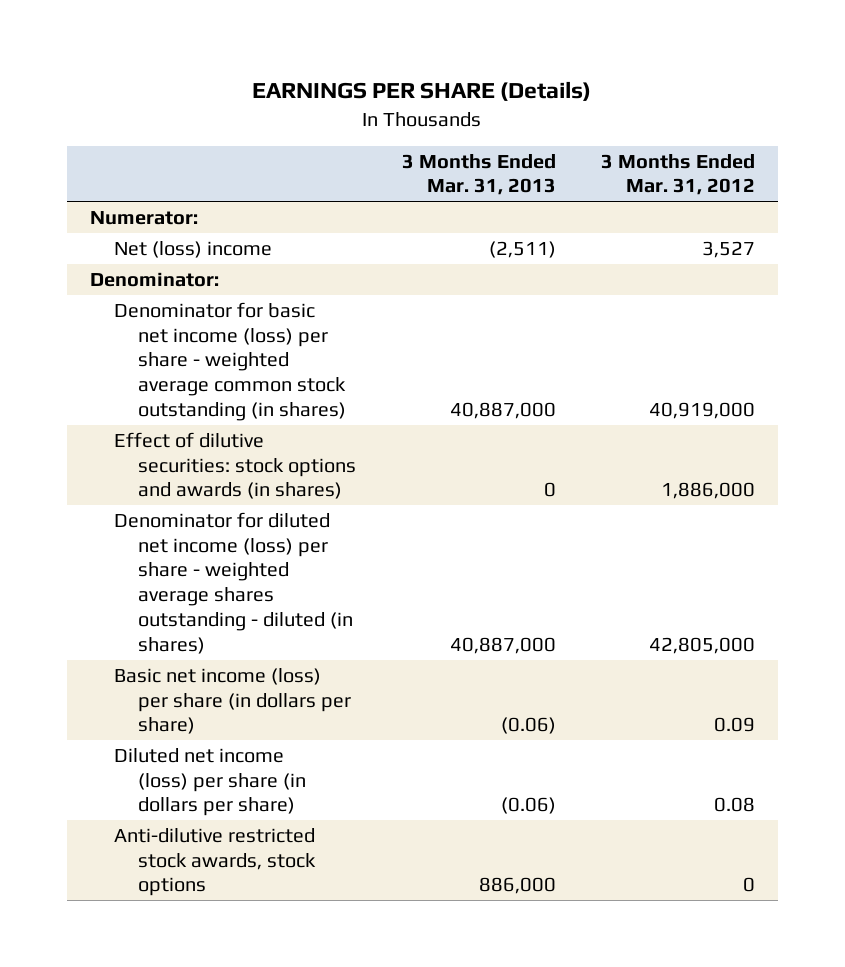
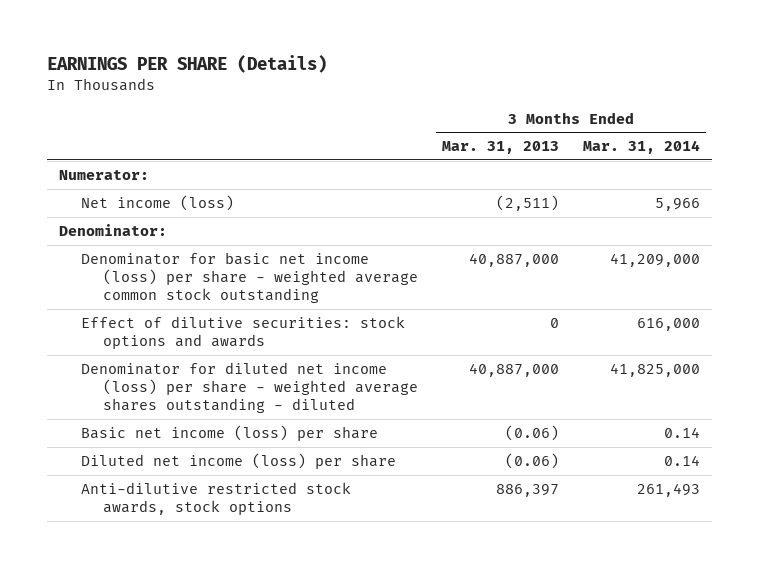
- | 3 Months Ended Mar. 31, 2013 | 3 Months Ended Mar. 31, 2012
+ | 3 Months Ended Mar. 31, 2013 | 3 Months Ended Mar. 31, 2014
- Net (loss) income | (2,511) | 3,527
+ Net income (loss) | (2,511) | 5,966
- Denominator for basic net income (loss) per share - weighted average common stock outstanding (in shares) | 40,887,000 | 40,919,000
- Effect of dilutive securities: stock options and awards (in shares) | 0 | 1,886,000
- Denominator for diluted net income (loss) per share - weighted average shares outstanding - diluted (in shares) | 40,887,000 | 42,805,000
- Basic net income (loss) per share (in dollars per share) | (0.06) | 0.09
- Diluted net income (loss) per share (in dollars per share) | (0.06) | 0.08
- Anti-dilutive restricted stock awards, stock options | 886,000 | 0
+ Denominator for basic net income (loss) per share - weighted average common stock outstanding | 40,887,000 | 41,209,000
+ Effect of dilutive securities: stock options and awards | 0 | 616,000
+ Denominator for diluted net income (loss) per share - weighted average shares outstanding - diluted | 40,887,000 | 41,825,000
+ Basic net income (loss) per share | (0.06) | 0.14
+ Diluted net income (loss) per share | (0.06) | 0.14
+ Anti-dilutive restricted stock awards, stock options | 886,397 | 261,493

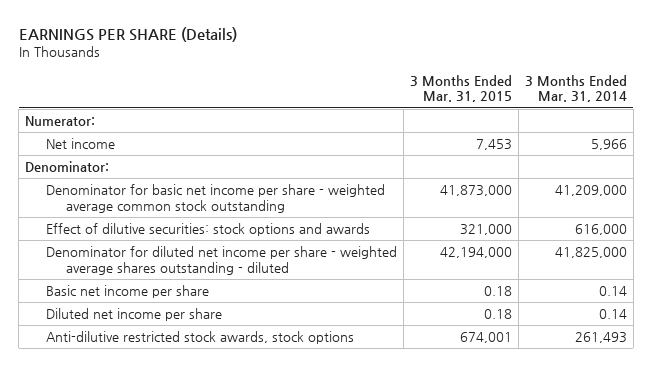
- | 3 Months Ended Mar. 31, 2013 | 3 Months Ended Mar. 31, 2014
+ | 3 Months Ended Mar. 31, 2015 | 3 Months Ended Mar. 31, 2014
- Net income (loss) | (2,511) | 5,966
+ Net income | 7,453 | 5,966
- Denominator for basic net income (loss) per share - weighted average common stock outstanding | 40,887,000 | 41,209,000
+ Denominator for basic net income per share - weighted average common stock outstanding | 41,873,000 | 41,209,000
- Denominator for diluted net income (loss) per share - weighted average shares outstanding - diluted | 40,887,000 | 41,825,000
- Basic net income (loss) per share | (0.06) | 0.14
- Diluted net income (loss) per share | (0.06) | 0.14
+ Denominator for diluted net income per share - weighted average shares outstanding - diluted | 42,194,000 | 41,825,000
+ Basic net income per share | 0.18 | 0.14
+ Diluted net income per share | 0.18 | 0.14

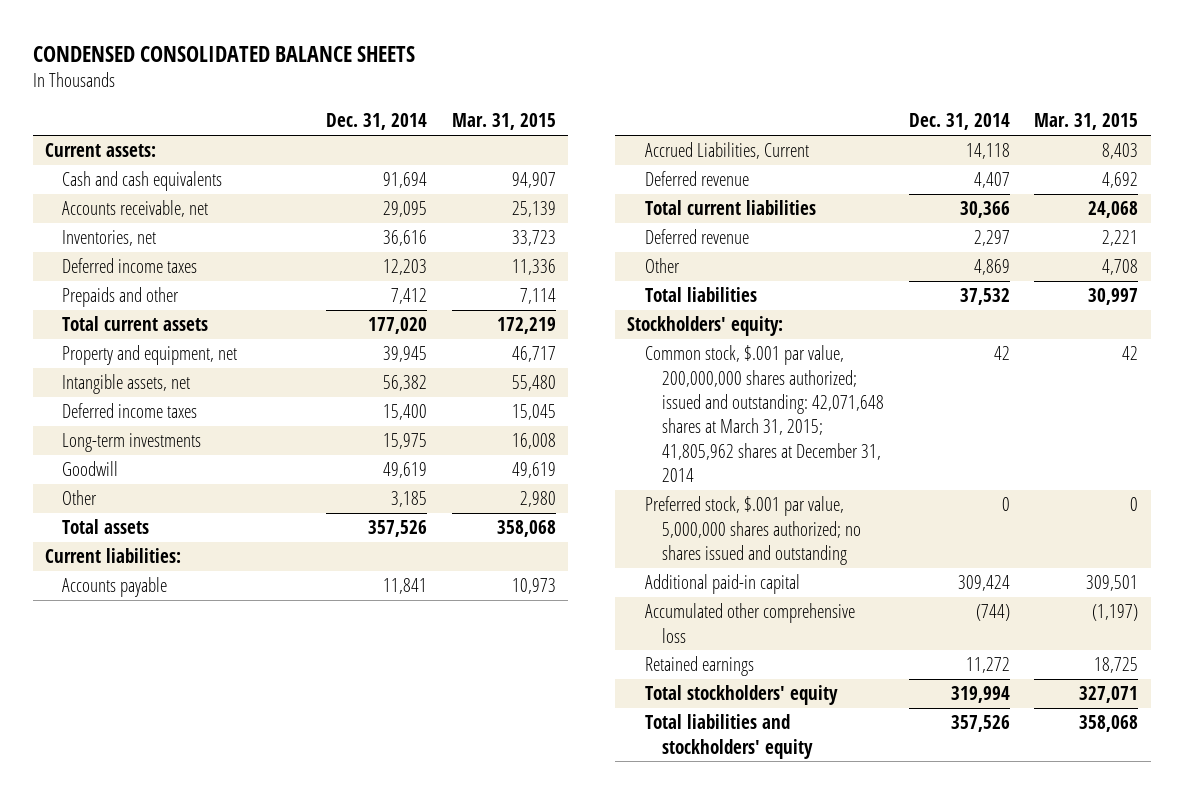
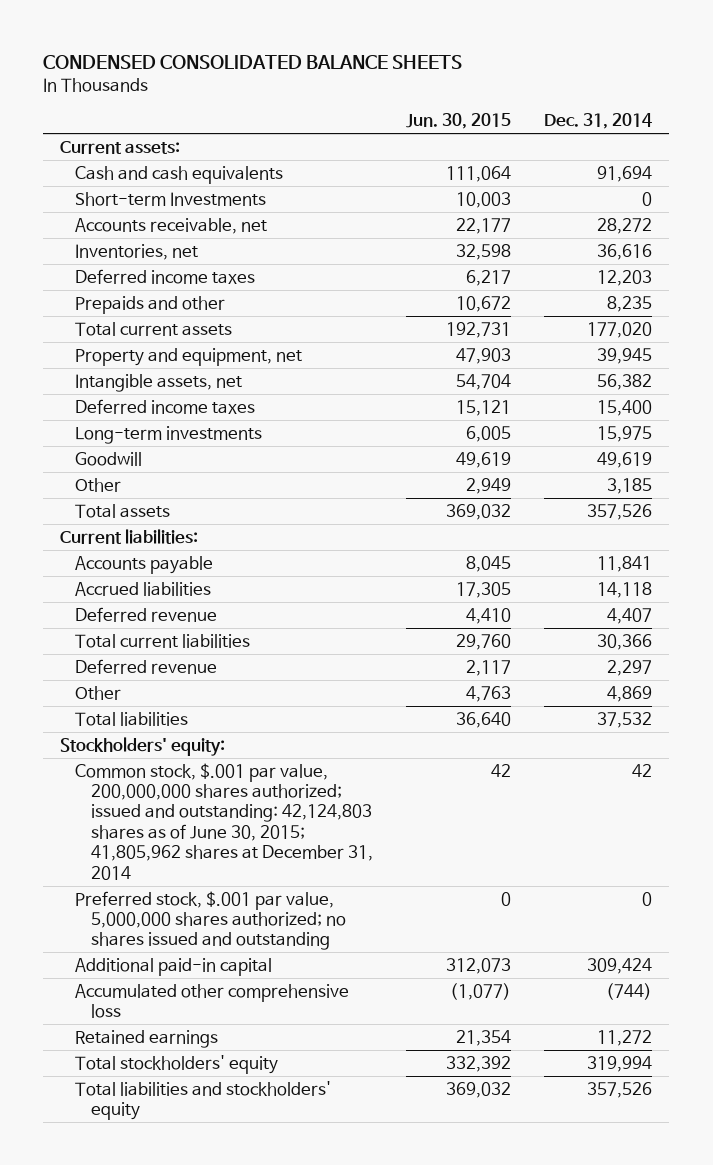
- | Dec. 31, 2014 | Mar. 31, 2015
+ | Jun. 30, 2015 | Dec. 31, 2014
- Accounts receivable, net | 29,095 | 25,139
+ Short-term Investments | 10,003 | 0
+ Accounts receivable, net | 22,177 | 28,272
- Prepaids and other | 7,412 | 7,114
+ Prepaids and other | 10,672 | 8,235
- Accrued Liabilities, Current | 14,118 | 8,403
+ Accrued liabilities | 17,305 | 14,118
- Common stock, $.001 par value, 200,000,000 shares authorized; issued and outstanding: 42,071,648 shares at March 31, 2015; 41,805,962 shares at December 31, 2014 | 42 | 42
+ Common stock, $.001 par value, 200,000,000 shares authorized; issued and outstanding: 42,124,803 shares as of June 30, 2015; 41,805,962 shares at December 31, 2014 | 42 | 42

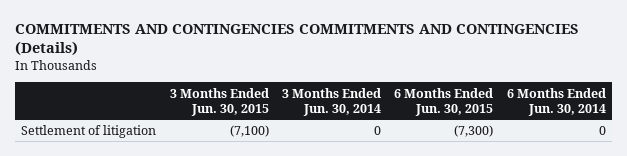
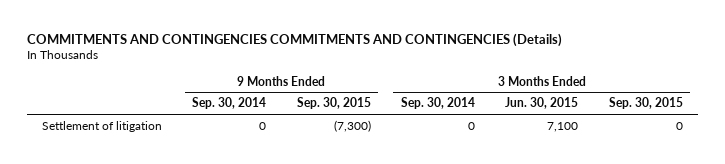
- | 3 Months Ended Jun. 30, 2015 | 3 Months Ended Jun. 30, 2014 | 6 Months Ended Jun. 30, 2015 | 6 Months Ended Jun. 30, 2014
+ | 9 Months Ended Sep. 30, 2014 | 9 Months Ended Sep. 30, 2015 | 3 Months Ended Sep. 30, 2014 | 3 Months Ended Jun. 30, 2015 | 3 Months Ended Sep. 30, 2015
- Settlement of litigation | (7,100) | 0 | (7,300) | 0
+ Settlement of litigation | 0 | (7,300) | 0 | 7,100 | 0

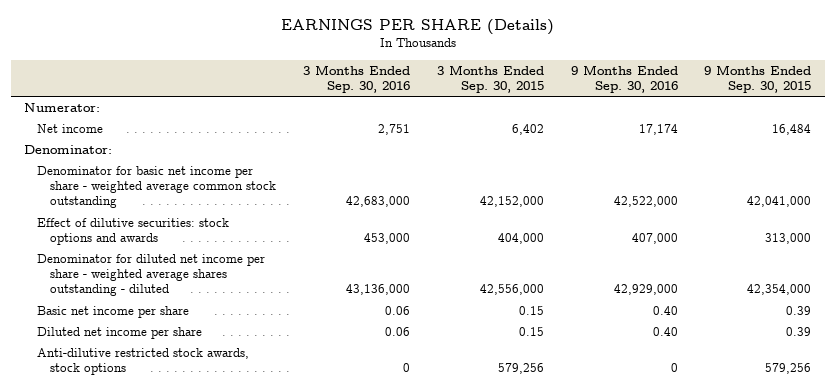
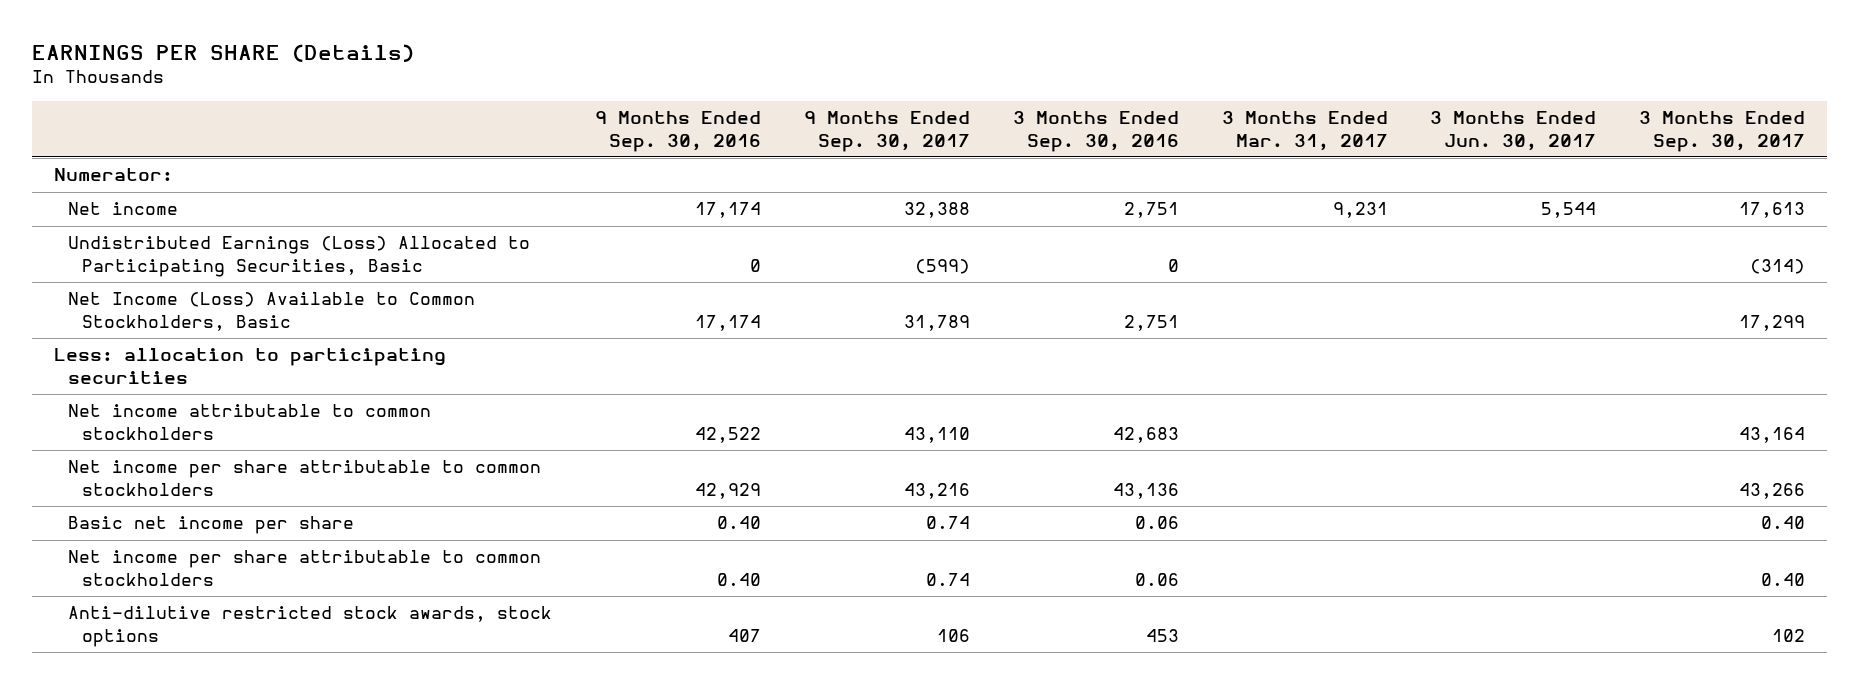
- | 3 Months Ended Sep. 30, 2016 | 3 Months Ended Sep. 30, 2015 | 9 Months Ended Sep. 30, 2016 | 9 Months Ended Sep. 30, 2015
+ | 9 Months Ended Sep. 30, 2016 | 9 Months Ended Sep. 30, 2017 | 3 Months Ended Sep. 30, 2016 | 3 Months Ended Mar. 31, 2017 | 3 Months Ended Jun. 30, 2017 | 3 Months Ended Sep. 30, 2017
- Denominator:
- Denominator for basic net income per share - weighted average common stock outstanding | 42,683,000 | 42,152,000 | 42,522,000 | 42,041,000
- Effect of dilutive securities: stock options and awards | 453,000 | 404,000 | 407,000 | 313,000
- Denominator for diluted net income per share - weighted average shares outstanding - diluted | 43,136,000 | 42,556,000 | 42,929,000 | 42,354,000
+ Undistributed Earnings (Loss) Allocated to Participating Securities, Basic | 0 | (599) | 0 | | | (314)
+ Net Income (Loss) Available to Common Stockholders, Basic | 17,174 | 31,789 | 2,751 | | | 17,299
+ Less: allocation to participating securities
+ Net income attributable to common stockholders | 42,522 | 43,110 | 42,683 | | | 43,164
+ Net income per share attributable to common stockholders | 42,929 | 43,216 | 43,136 | | | 43,266
- Diluted net income per share | 0.06 | 0.15 | 0.40 | 0.39
- Anti-dilutive restricted stock awards, stock options | 0 | 579,256 | 0 | 579,256
+ Net income per share attributable to common stockholders | 0.40 | 0.74 | 0.06 | | | 0.40
+ Anti-dilutive restricted stock awards, stock options | 407 | 106 | 453 | | | 102

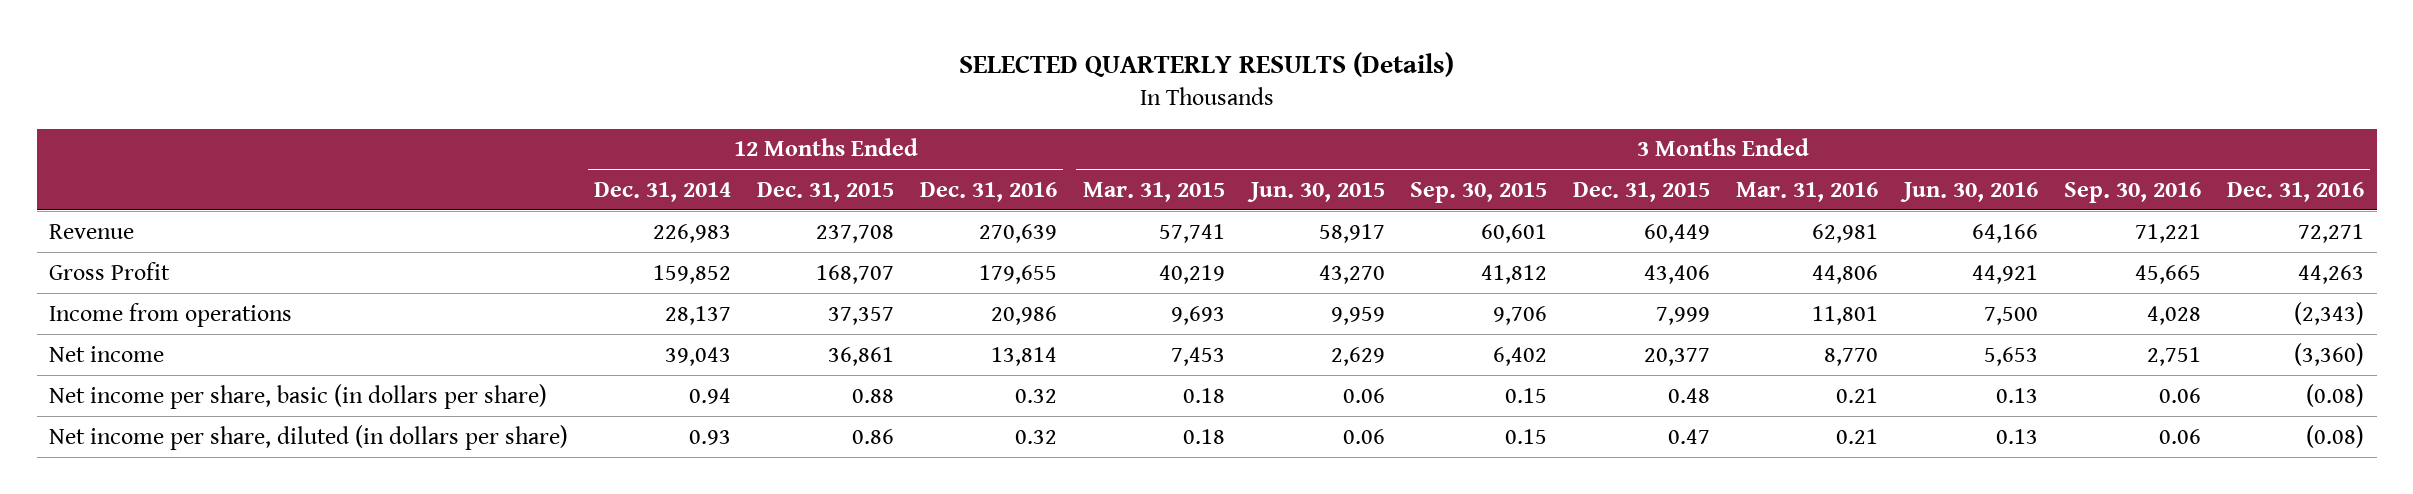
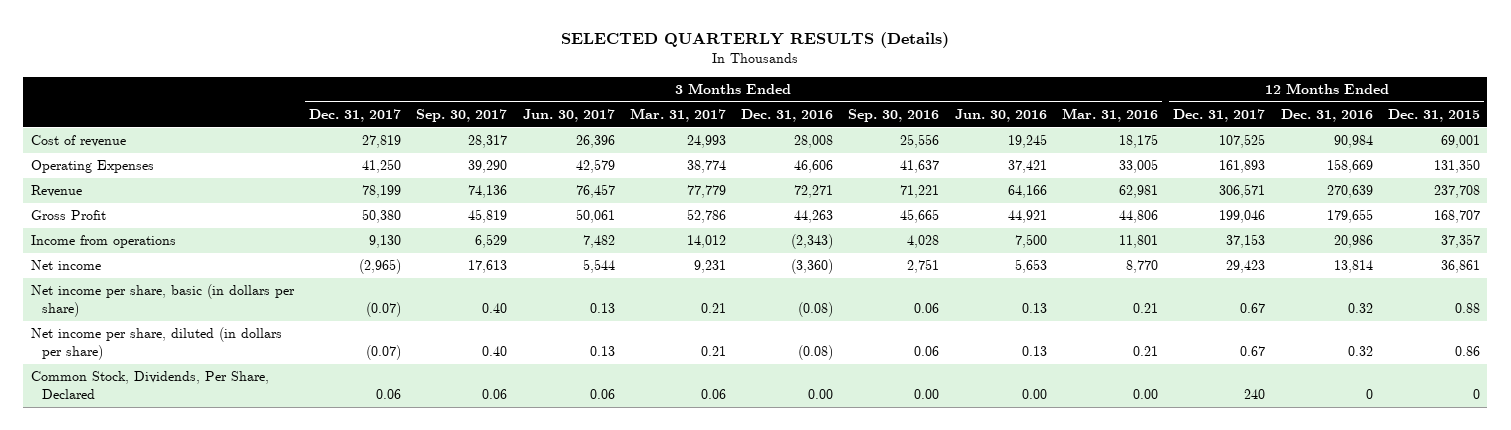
- | 12 Months Ended Dec. 31, 2014 | 12 Months Ended Dec. 31, 2015 | 12 Months Ended Dec. 31, 2016 | 3 Months Ended Mar. 31, 2015 | 3 Months Ended Jun. 30, 2015 | 3 Months Ended Sep. 30, 2015 | 3 Months Ended Dec. 31, 2015 | 3 Months Ended Mar. 31, 2016 | 3 Months Ended Jun. 30, 2016 | 3 Months Ended Sep. 30, 2016 | 3 Months Ended Dec. 31, 2016
+ | 3 Months Ended Dec. 31, 2017 | 3 Months Ended Sep. 30, 2017 | 3 Months Ended Jun. 30, 2017 | 3 Months Ended Mar. 31, 2017 | 3 Months Ended Dec. 31, 2016 | 3 Months Ended Sep. 30, 2016 | 3 Months Ended Jun. 30, 2016 | 3 Months Ended Mar. 31, 2016 | 12 Months Ended Dec. 31, 2017 | 12 Months Ended Dec. 31, 2016 | 12 Months Ended Dec. 31, 2015
+ Cost of revenue | 27,819 | 28,317 | 26,396 | 24,993 | 28,008 | 25,556 | 19,245 | 18,175 | 107,525 | 90,984 | 69,001
+ Operating Expenses | 41,250 | 39,290 | 42,579 | 38,774 | 46,606 | 41,637 | 37,421 | 33,005 | 161,893 | 158,669 | 131,350
+ Common Stock, Dividends, Per Share, Declared | 0.06 | 0.06 | 0.06 | 0.06 | 0.00 | 0.00 | 0.00 | 0.00 | 240 | 0 | 0

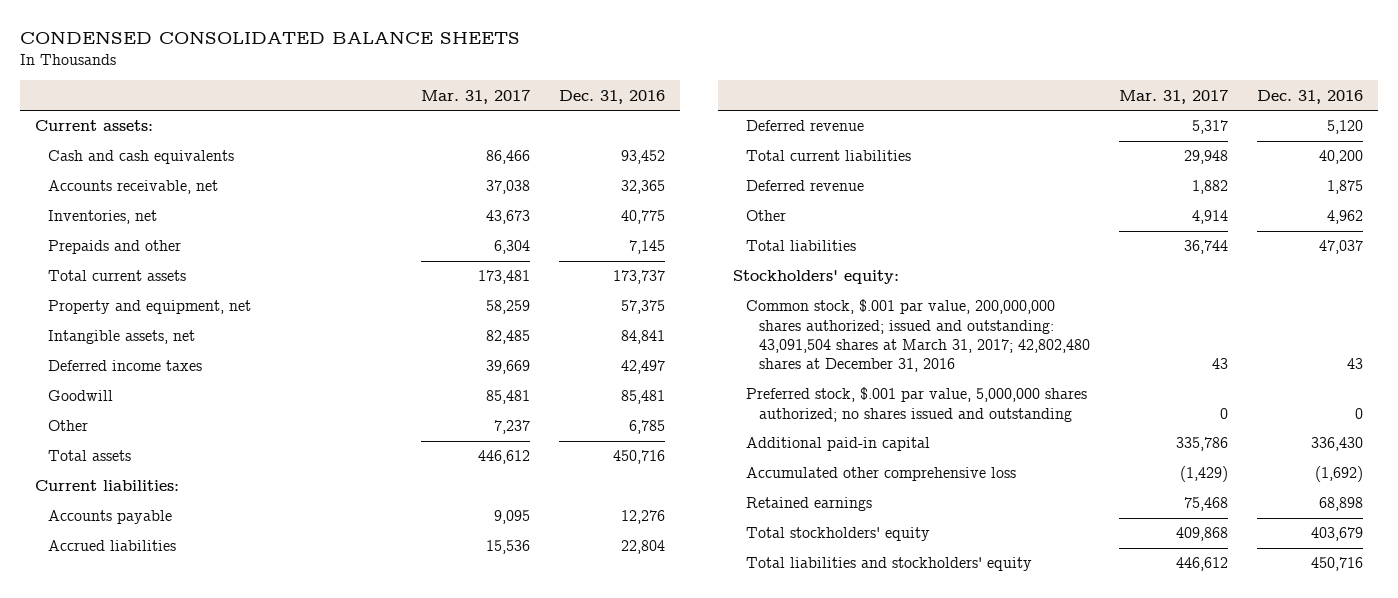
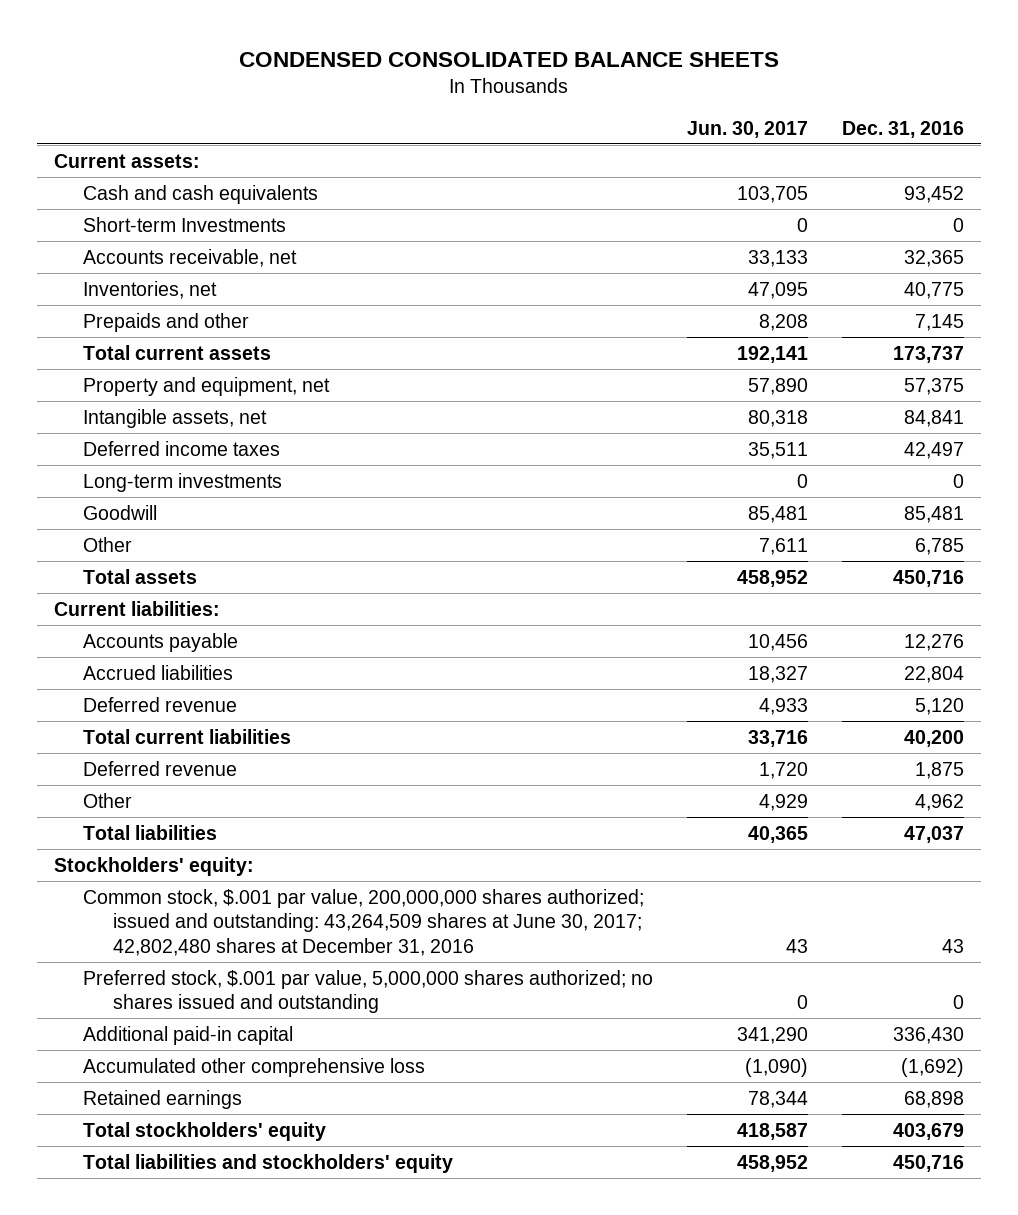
- | Mar. 31, 2017 | Dec. 31, 2016
+ | Jun. 30, 2017 | Dec. 31, 2016
+ Short-term Investments | 0 | 0
+ Long-term investments | 0 | 0
- Common stock, $.001 par value, 200,000,000 shares authorized; issued and outstanding: 43,091,504 shares at March 31, 2017; 42,802,480 shares at December 31, 2016 | 43 | 43
+ Common stock, $.001 par value, 200,000,000 shares authorized; issued and outstanding: 43,264,509 shares at June 30, 2017; 42,802,480 shares at December 31, 2016 | 43 | 43

